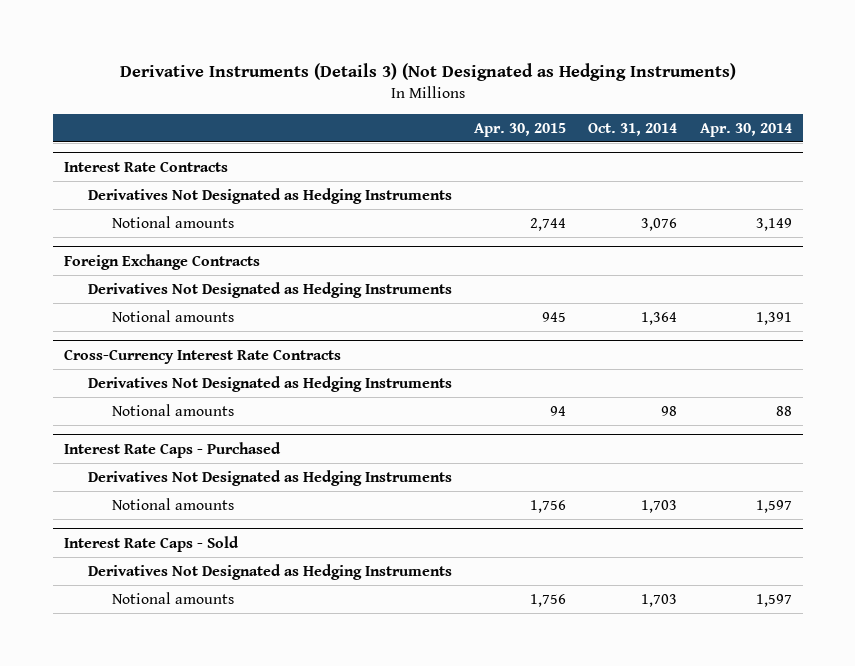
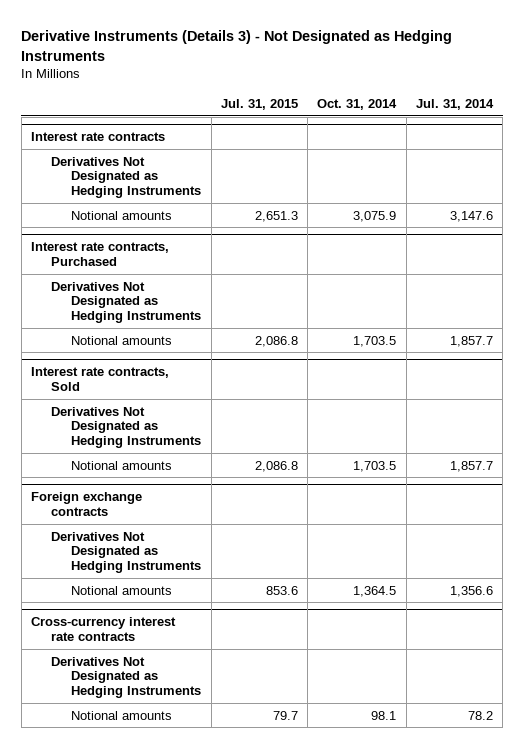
- Derivative Instruments (Details 3) (Not Designated as Hedging Instruments)
+ Derivative Instruments (Details 3) - Not Designated as Hedging Instruments
- | Apr. 30, 2015 | Oct. 31, 2014 | Apr. 30, 2014
+ | Jul. 31, 2015 | Oct. 31, 2014 | Jul. 31, 2014
- Interest Rate Contracts
+ Interest rate contracts
- Notional amounts | 2,744 | 3,076 | 3,149
- Foreign Exchange Contracts
+ Notional amounts | 2,651.3 | 3,075.9 | 3,147.6
+ Interest rate contracts, Purchased
- Notional amounts | 945 | 1,364 | 1,391
- Cross-Currency Interest Rate Contracts
+ Notional amounts | 2,086.8 | 1,703.5 | 1,857.7
+ Interest rate contracts, Sold
- Notional amounts | 94 | 98 | 88
- Interest Rate Caps - Purchased
+ Notional amounts | 2,086.8 | 1,703.5 | 1,857.7
+ Foreign exchange contracts
- Notional amounts | 1,756 | 1,703 | 1,597
- Interest Rate Caps - Sold
+ Notional amounts | 853.6 | 1,364.5 | 1,356.6
+ Cross-currency interest rate contracts
- Notional amounts | 1,756 | 1,703 | 1,597
+ Notional amounts | 79.7 | 98.1 | 78.2

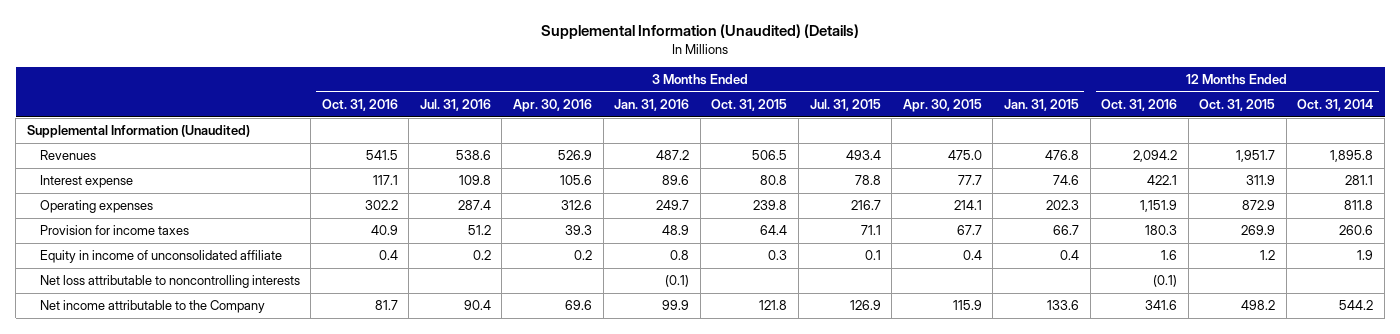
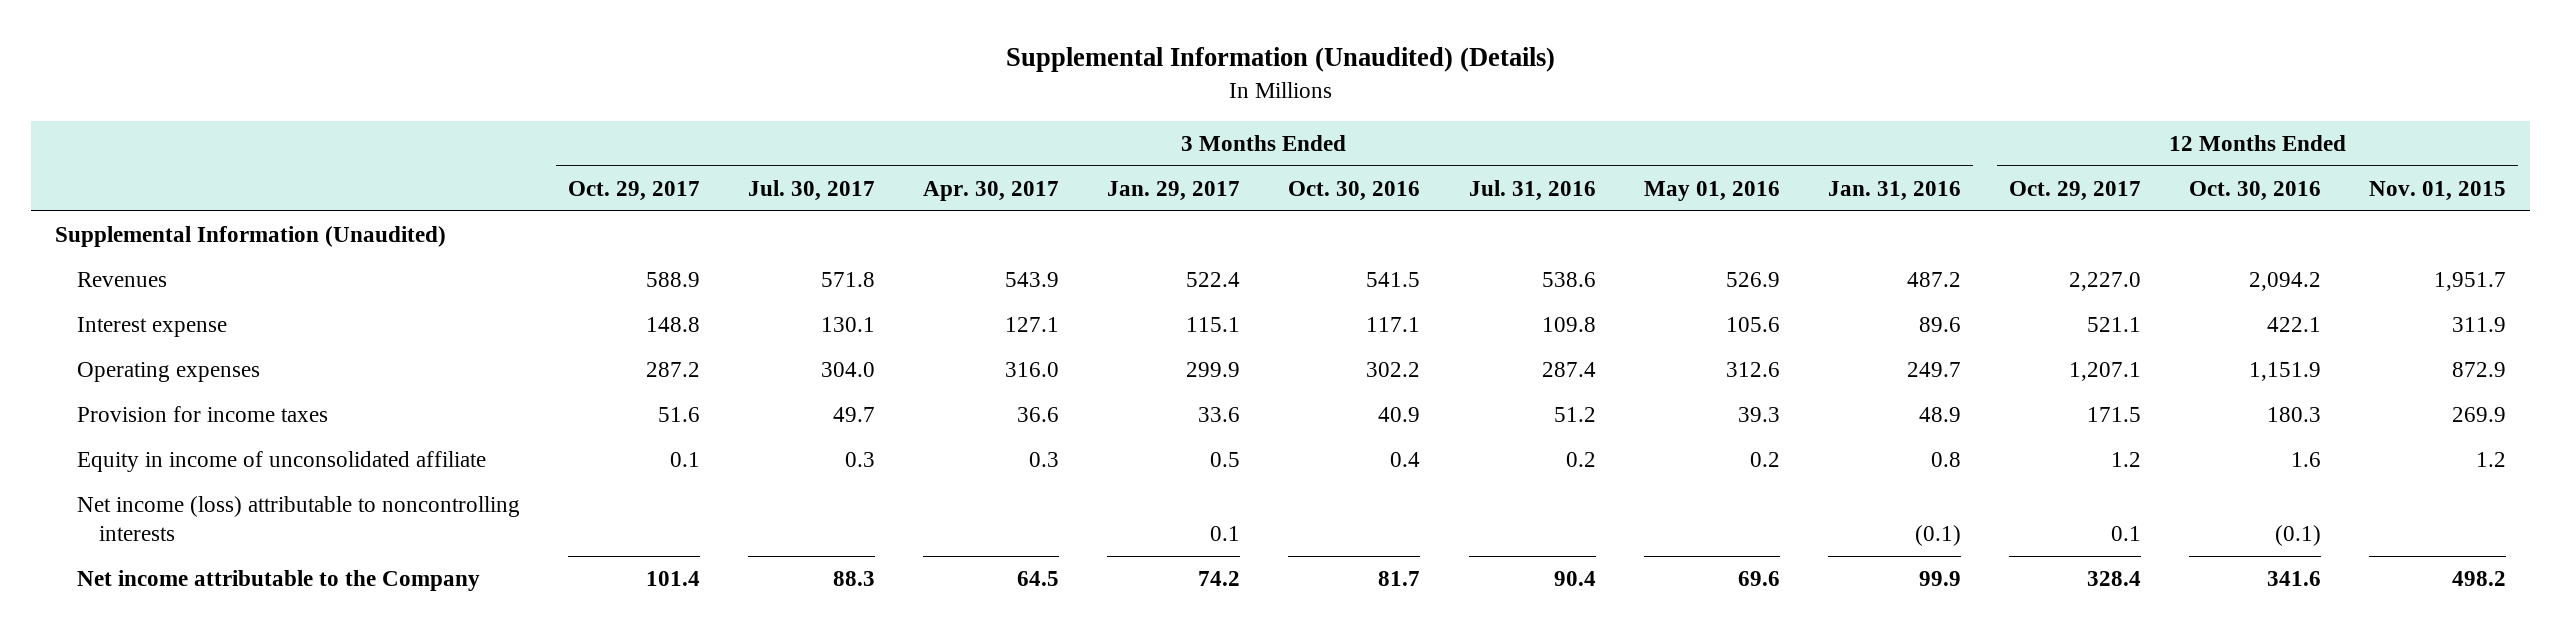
- | 3 Months Ended Oct. 31, 2016 | 3 Months Ended Jul. 31, 2016 | 3 Months Ended Apr. 30, 2016 | 3 Months Ended Jan. 31, 2016 | 3 Months Ended Oct. 31, 2015 | 3 Months Ended Jul. 31, 2015 | 3 Months Ended Apr. 30, 2015 | 3 Months Ended Jan. 31, 2015 | 12 Months Ended Oct. 31, 2016 | 12 Months Ended Oct. 31, 2015 | 12 Months Ended Oct. 31, 2014
+ | 3 Months Ended Oct. 29, 2017 | 3 Months Ended Jul. 30, 2017 | 3 Months Ended Apr. 30, 2017 | 3 Months Ended Jan. 29, 2017 | 3 Months Ended Oct. 30, 2016 | 3 Months Ended Jul. 31, 2016 | 3 Months Ended May 01, 2016 | 3 Months Ended Jan. 31, 2016 | 12 Months Ended Oct. 29, 2017 | 12 Months Ended Oct. 30, 2016 | 12 Months Ended Nov. 01, 2015
- Net loss attributable to noncontrolling interests | | | | (0.1) | | | | | (0.1) | |
+ Net income (loss) attributable to noncontrolling interests | | | | 0.1 | | | | (0.1) | 0.1 | (0.1) |

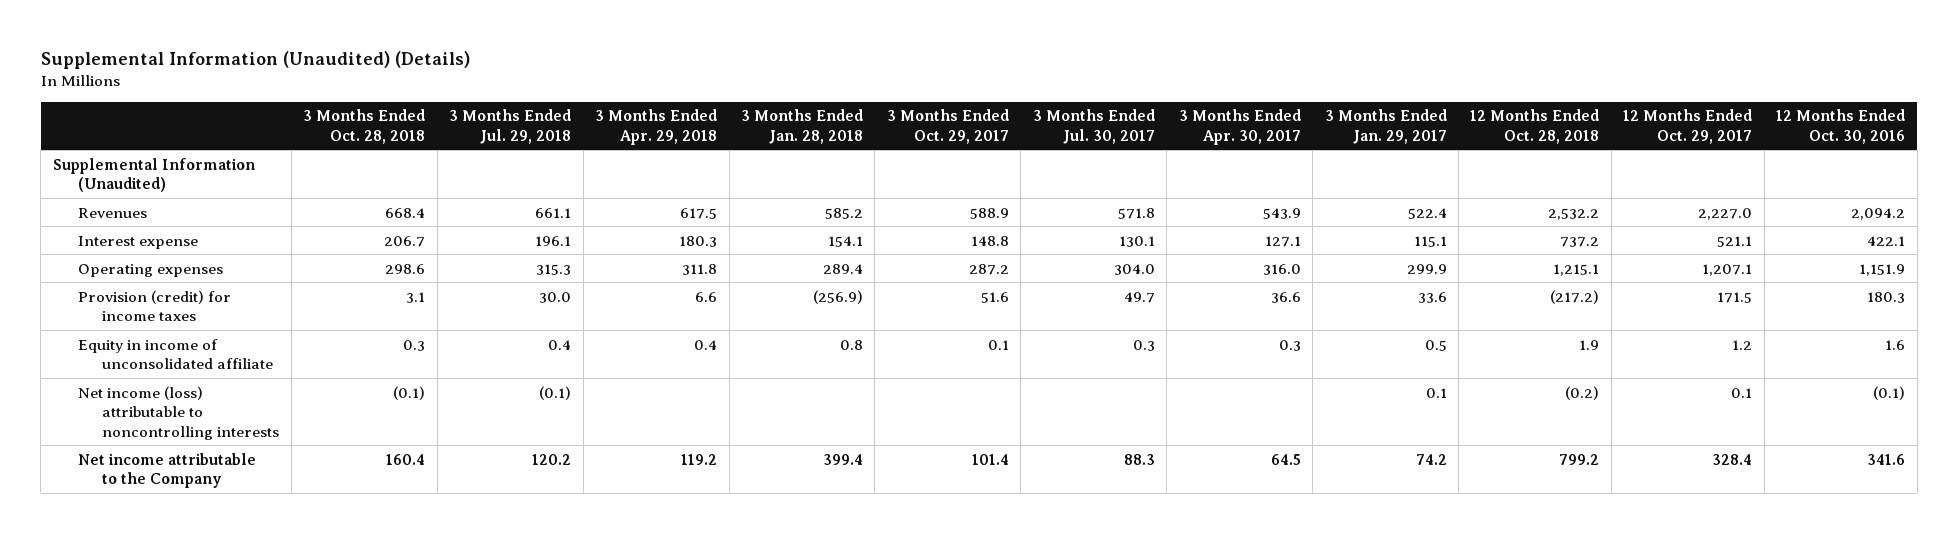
- | 3 Months Ended Oct. 29, 2017 | 3 Months Ended Jul. 30, 2017 | 3 Months Ended Apr. 30, 2017 | 3 Months Ended Jan. 29, 2017 | 3 Months Ended Oct. 30, 2016 | 3 Months Ended Jul. 31, 2016 | 3 Months Ended May 01, 2016 | 3 Months Ended Jan. 31, 2016 | 12 Months Ended Oct. 29, 2017 | 12 Months Ended Oct. 30, 2016 | 12 Months Ended Nov. 01, 2015
+ | 3 Months Ended Oct. 28, 2018 | 3 Months Ended Jul. 29, 2018 | 3 Months Ended Apr. 29, 2018 | 3 Months Ended Jan. 28, 2018 | 3 Months Ended Oct. 29, 2017 | 3 Months Ended Jul. 30, 2017 | 3 Months Ended Apr. 30, 2017 | 3 Months Ended Jan. 29, 2017 | 12 Months Ended Oct. 28, 2018 | 12 Months Ended Oct. 29, 2017 | 12 Months Ended Oct. 30, 2016
- Provision for income taxes | 51.6 | 49.7 | 36.6 | 33.6 | 40.9 | 51.2 | 39.3 | 48.9 | 171.5 | 180.3 | 269.9
+ Provision (credit) for income taxes | 3.1 | 30.0 | 6.6 | (256.9) | 51.6 | 49.7 | 36.6 | 33.6 | (217.2) | 171.5 | 180.3

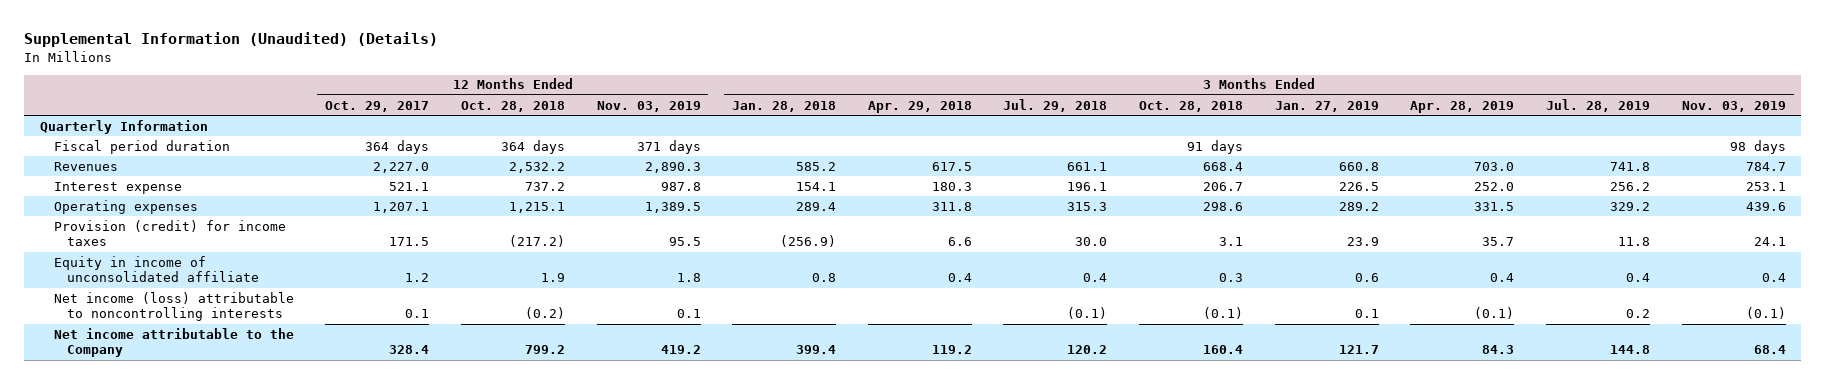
- | 3 Months Ended Oct. 28, 2018 | 3 Months Ended Jul. 29, 2018 | 3 Months Ended Apr. 29, 2018 | 3 Months Ended Jan. 28, 2018 | 3 Months Ended Oct. 29, 2017 | 3 Months Ended Jul. 30, 2017 | 3 Months Ended Apr. 30, 2017 | 3 Months Ended Jan. 29, 2017 | 12 Months Ended Oct. 28, 2018 | 12 Months Ended Oct. 29, 2017 | 12 Months Ended Oct. 30, 2016
+ | 12 Months Ended Oct. 29, 2017 | 12 Months Ended Oct. 28, 2018 | 12 Months Ended Nov. 03, 2019 | 3 Months Ended Jan. 28, 2018 | 3 Months Ended Apr. 29, 2018 | 3 Months Ended Jul. 29, 2018 | 3 Months Ended Oct. 28, 2018 | 3 Months Ended Jan. 27, 2019 | 3 Months Ended Apr. 28, 2019 | 3 Months Ended Jul. 28, 2019 | 3 Months Ended Nov. 03, 2019
- Supplemental Information (Unaudited)
+ Quarterly Information
+ Fiscal period duration | 364 days | 364 days | 371 days | | | | 91 days | | | | 98 days

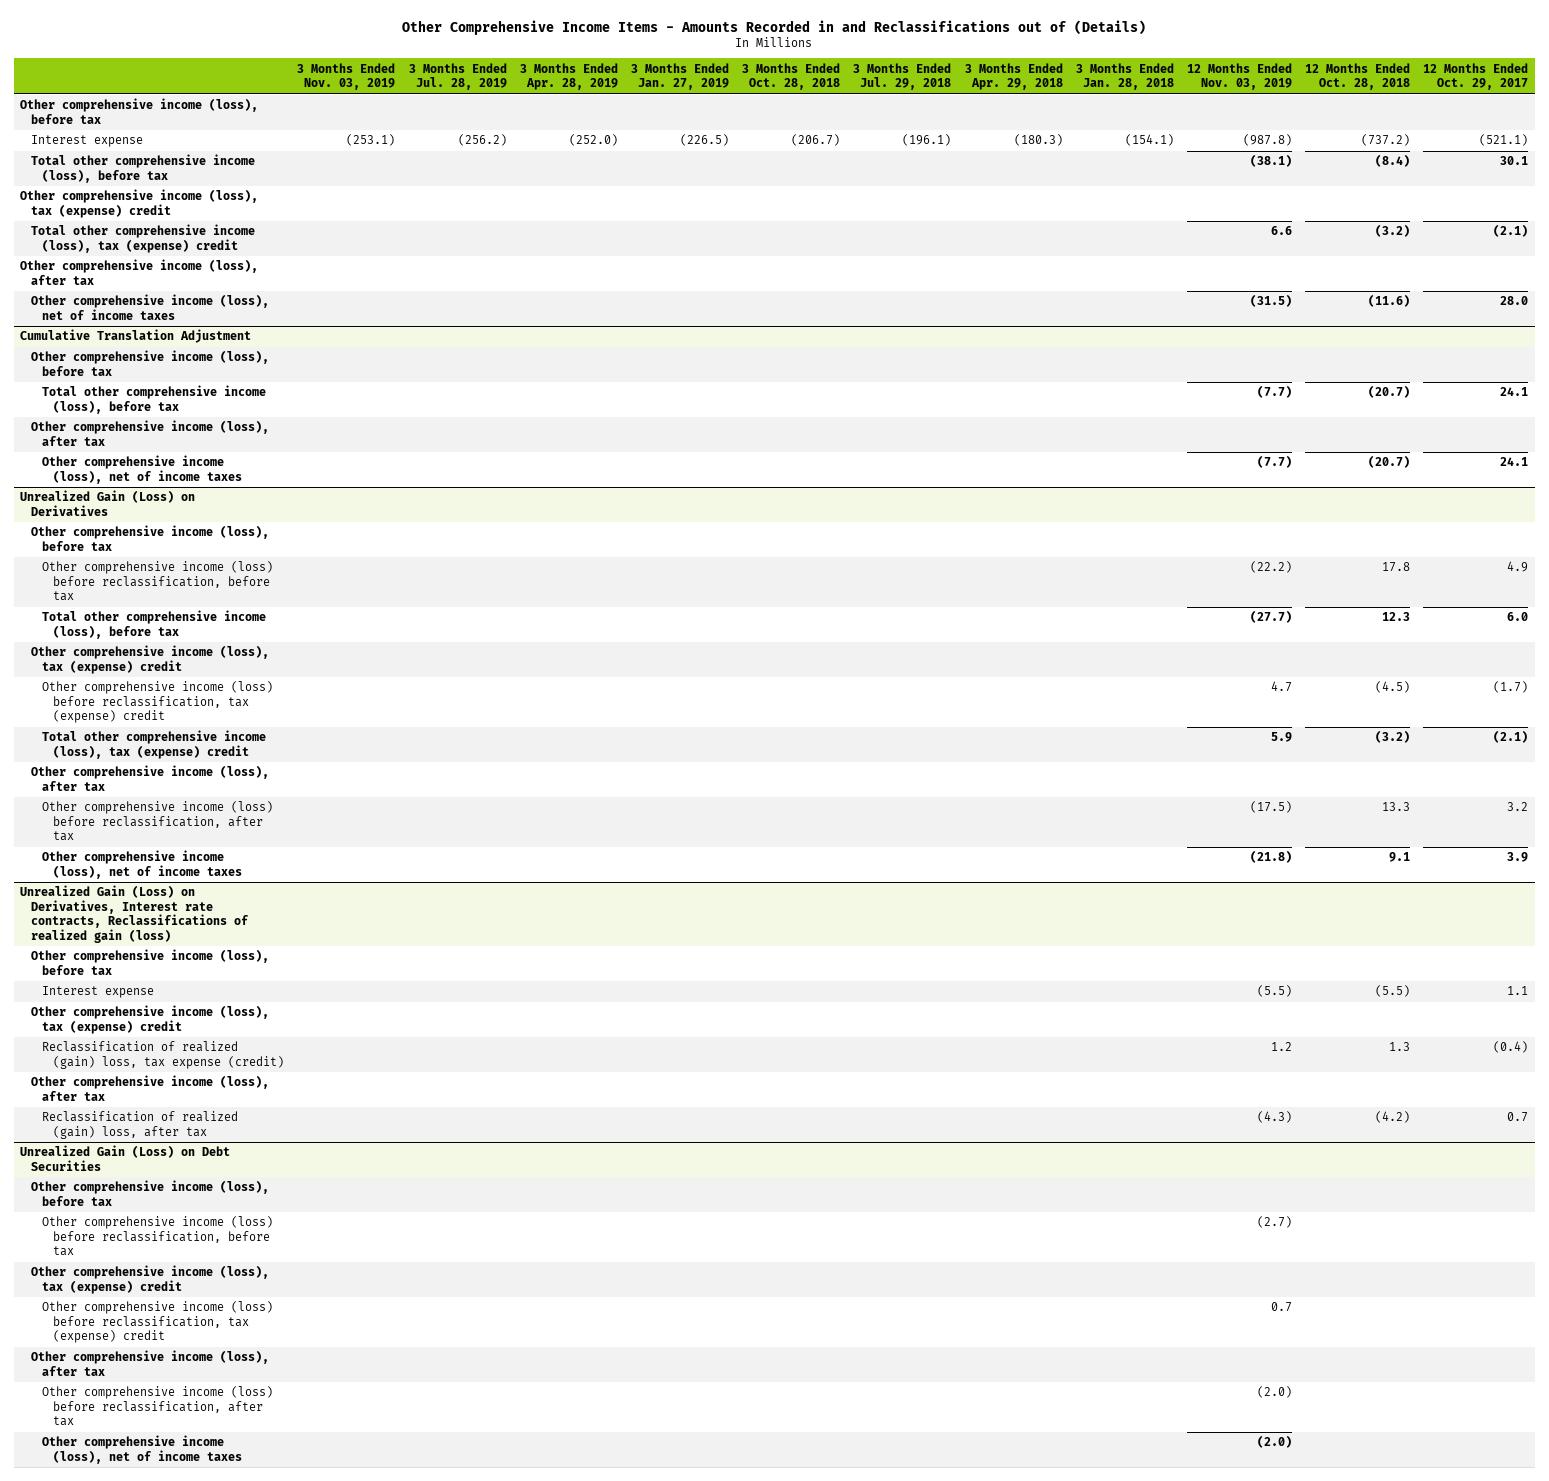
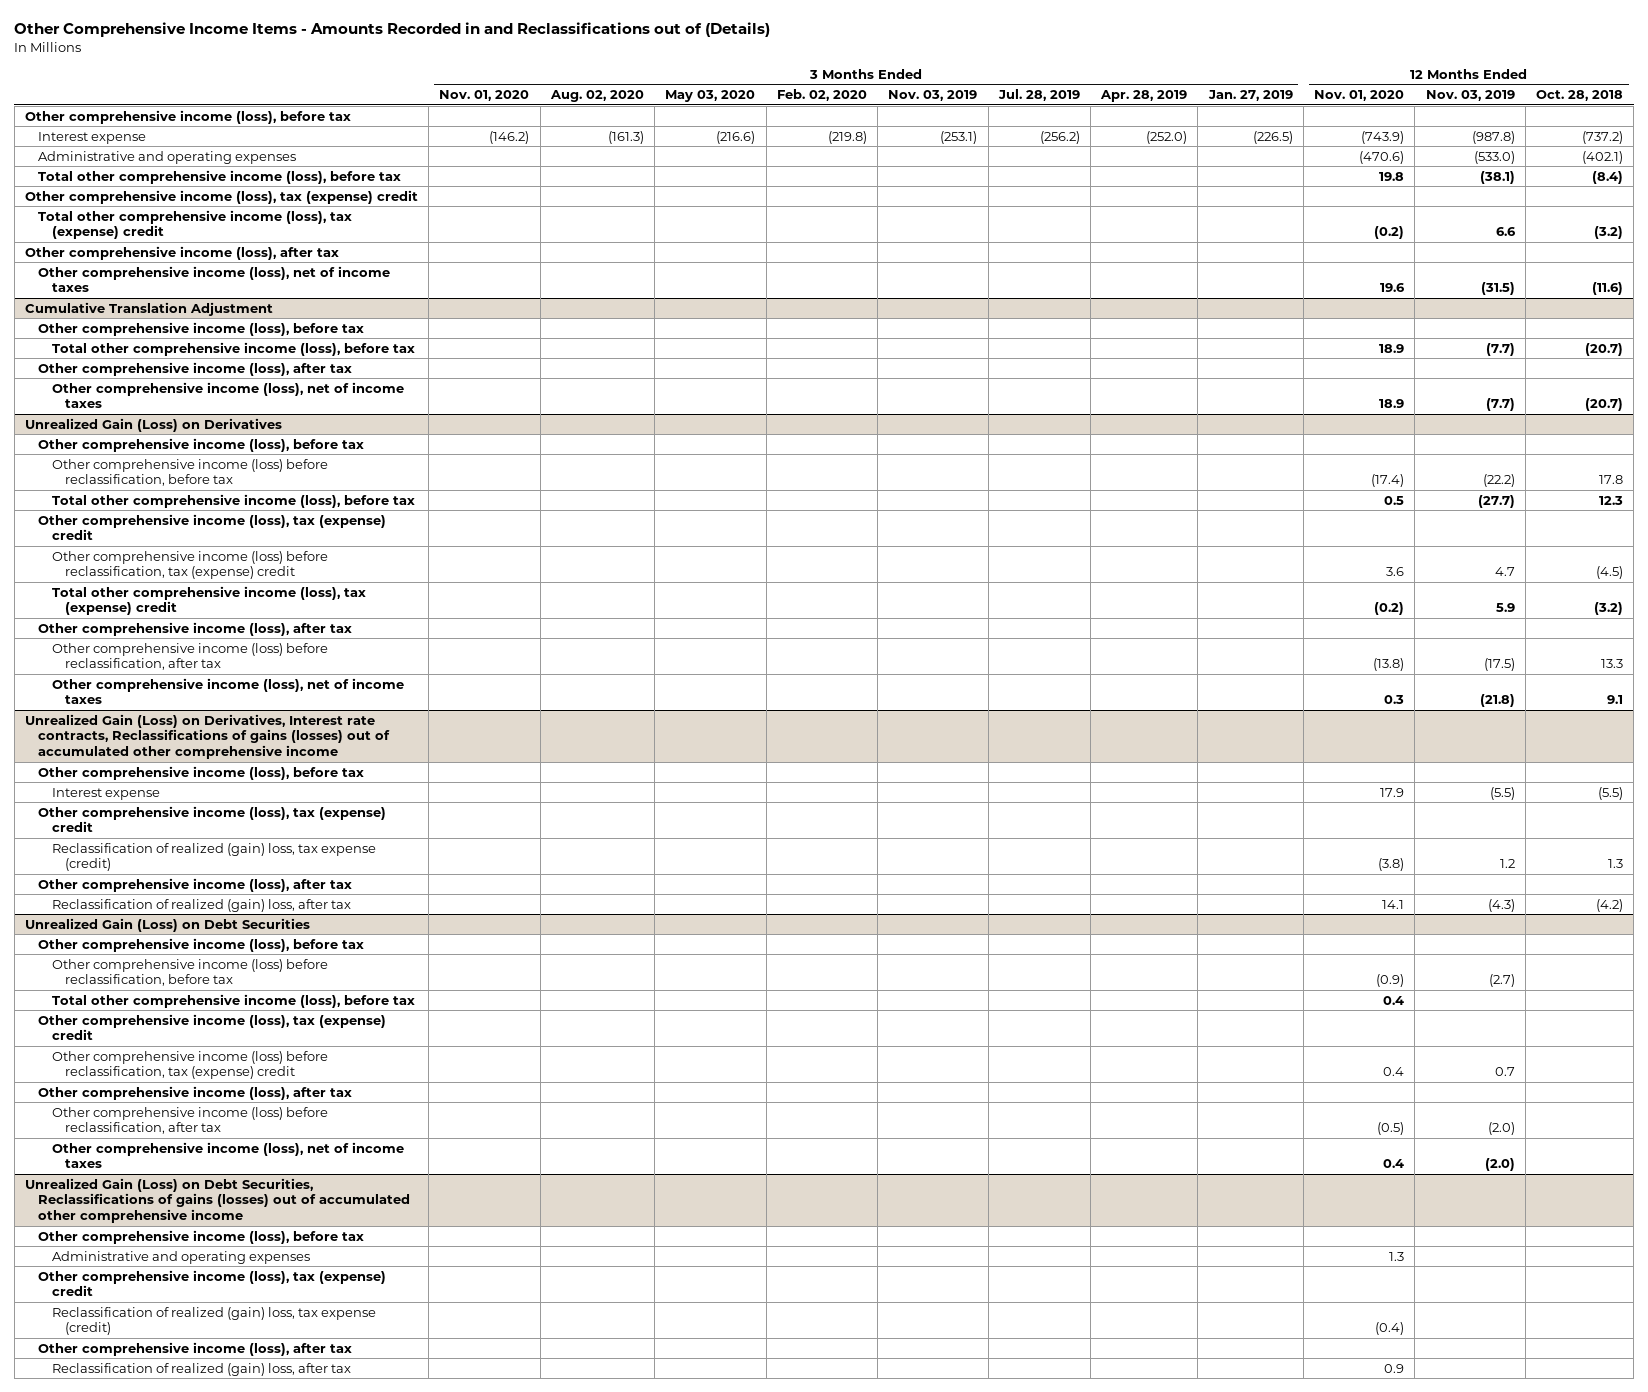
- | 3 Months Ended Nov. 03, 2019 | 3 Months Ended Jul. 28, 2019 | 3 Months Ended Apr. 28, 2019 | 3 Months Ended Jan. 27, 2019 | 3 Months Ended Oct. 28, 2018 | 3 Months Ended Jul. 29, 2018 | 3 Months Ended Apr. 29, 2018 | 3 Months Ended Jan. 28, 2018 | 12 Months Ended Nov. 03, 2019 | 12 Months Ended Oct. 28, 2018 | 12 Months Ended Oct. 29, 2017
+ | 3 Months Ended Nov. 01, 2020 | 3 Months Ended Aug. 02, 2020 | 3 Months Ended May 03, 2020 | 3 Months Ended Feb. 02, 2020 | 3 Months Ended Nov. 03, 2019 | 3 Months Ended Jul. 28, 2019 | 3 Months Ended Apr. 28, 2019 | 3 Months Ended Jan. 27, 2019 | 12 Months Ended Nov. 01, 2020 | 12 Months Ended Nov. 03, 2019 | 12 Months Ended Oct. 28, 2018
+ Administrative and operating expenses | | | | | | | | | (470.6) | (533.0) | (402.1)
- Unrealized Gain (Loss) on Derivatives, Interest rate contracts, Reclassifications of realized gain (loss)
+ Unrealized Gain (Loss) on Derivatives, Interest rate contracts, Reclassifications of gains (losses) out of accumulated other comprehensive income
@ Unrealized Gain (Loss) on Debt Securities
+ Total other comprehensive income (loss), before tax | | | | | | | | | 0.4 | |
+ Unrealized Gain (Loss) on Debt Securities, Reclassifications of gains (losses) out of accumulated other comprehensive income
+ Other comprehensive income (loss), before tax
+ Administrative and operating expenses | | | | | | | | | 1.3 | |
+ Other comprehensive income (loss), tax (expense) credit
+ Reclassification of realized (gain) loss, tax expense (credit) | | | | | | | | | (0.4) | |
+ Other comprehensive income (loss), after tax
+ Reclassification of realized (gain) loss, after tax | | | | | | | | | 0.9 | |

